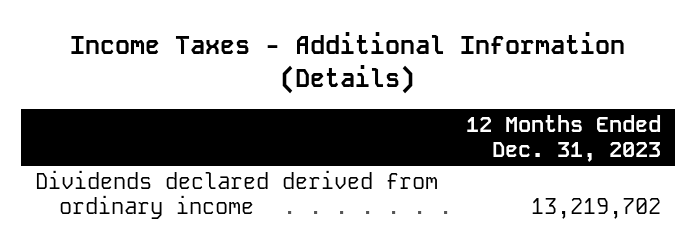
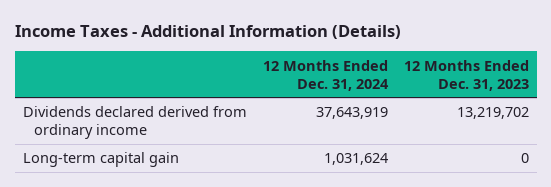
- | 12 Months Ended Dec. 31, 2023
+ | 12 Months Ended Dec. 31, 2024 | 12 Months Ended Dec. 31, 2023
+ Long-term capital gain | 1,031,624 | 0

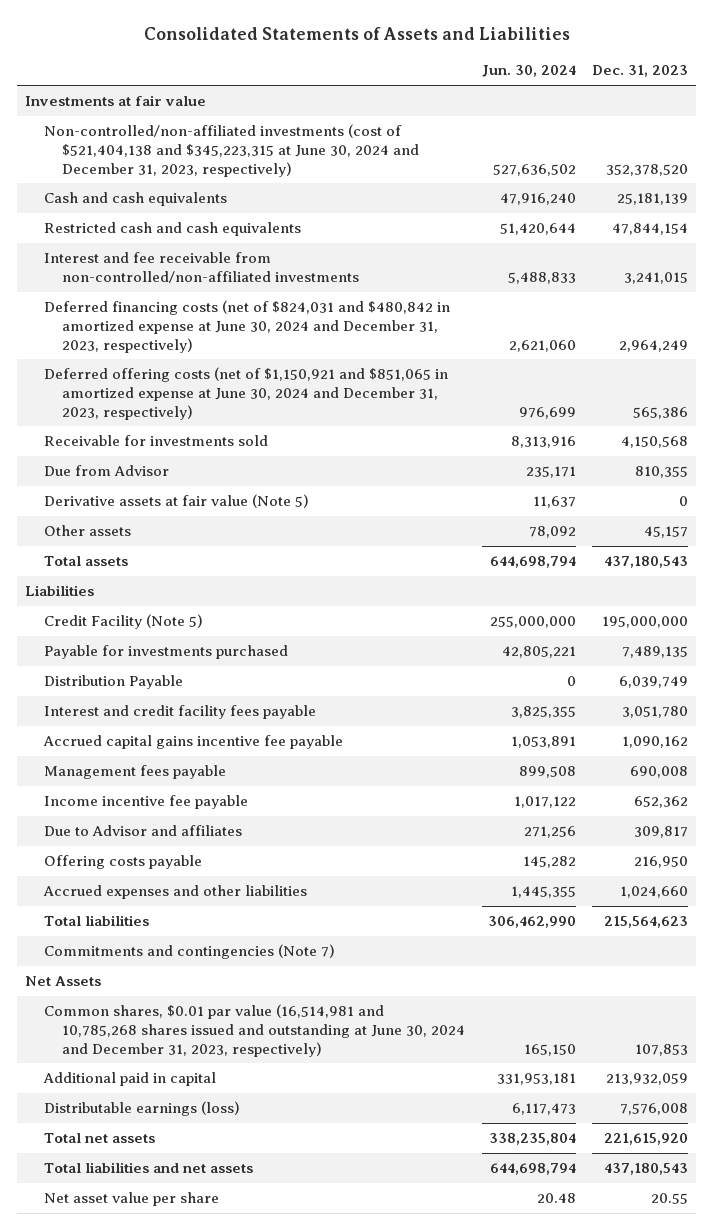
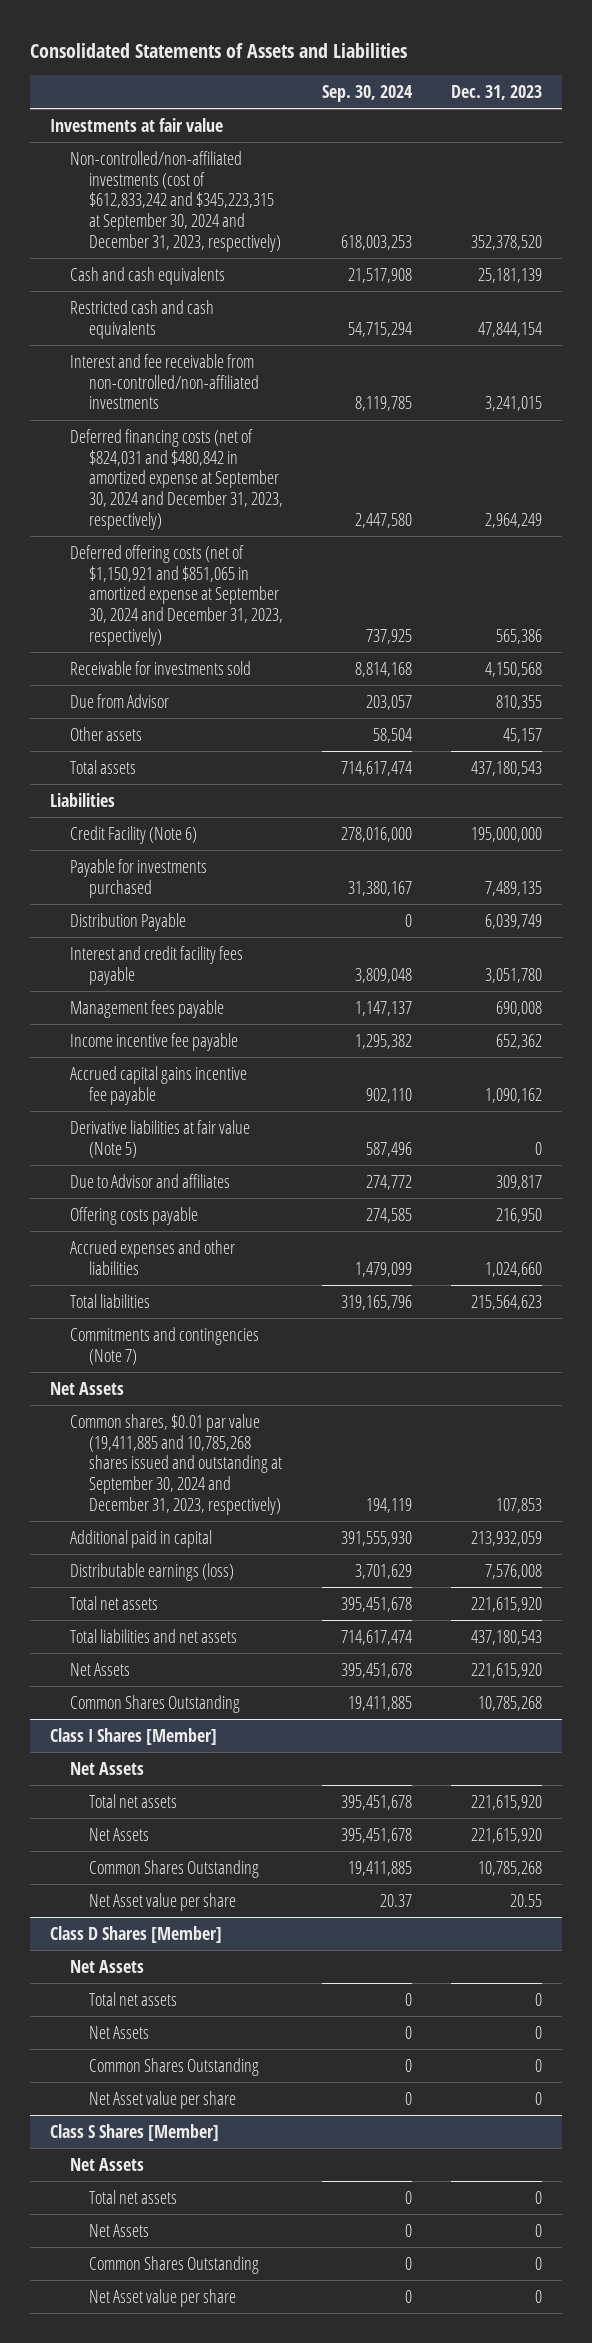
- | Jun. 30, 2024 | Dec. 31, 2023
+ | Sep. 30, 2024 | Dec. 31, 2023
- Non-controlled/non-affiliated investments (cost of $521,404,138 and $345,223,315 at June 30, 2024 and December 31, 2023, respectively) | 527,636,502 | 352,378,520
+ Non-controlled/non-affiliated investments (cost of $612,833,242 and $345,223,315 at September 30, 2024 and December 31, 2023, respectively) | 618,003,253 | 352,378,520
- Deferred financing costs (net of $824,031 and $480,842 in amortized expense at June 30, 2024 and December 31, 2023, respectively) | 2,621,060 | 2,964,249
- Deferred offering costs (net of $1,150,921 and $851,065 in amortized expense at June 30, 2024 and December 31, 2023, respectively) | 976,699 | 565,386
+ Deferred financing costs (net of $824,031 and $480,842 in amortized expense at September 30, 2024 and December 31, 2023, respectively) | 2,447,580 | 2,964,249
+ Deferred offering costs (net of $1,150,921 and $851,065 in amortized expense at September 30, 2024 and December 31, 2023, respectively) | 737,925 | 565,386
- Derivative assets at fair value (Note 5) | 11,637 | 0
- Credit Facility (Note 5) | 255,000,000 | 195,000,000
+ Credit Facility (Note 6) | 278,016,000 | 195,000,000
moved down: Accrued capital gains incentive fee payable | 902,110 | 1,090,162
+ Derivative liabilities at fair value (Note 5) | 587,496 | 0
- Common shares, $0.01 par value (16,514,981 and 10,785,268 shares issued and outstanding at June 30, 2024 and December 31, 2023, respectively) | 165,150 | 107,853
+ Common shares, $0.01 par value (19,411,885 and 10,785,268 shares issued and outstanding at September 30, 2024 and December 31, 2023, respectively) | 194,119 | 107,853
- Net asset value per share | 20.48 | 20.55
+ Net Assets | 395,451,678 | 221,615,920
+ Common Shares Outstanding | 19,411,885 | 10,785,268
+ Class I Shares [Member]
+ Net Assets
+ Total net assets | 395,451,678 | 221,615,920
+ Net Assets | 395,451,678 | 221,615,920
+ Common Shares Outstanding | 19,411,885 | 10,785,268
+ Net Asset value per share | 20.37 | 20.55
+ Class D Shares [Member]
+ Net Assets
+ Total net assets | 0 | 0
+ Net Assets | 0 | 0
+ Common Shares Outstanding | 0 | 0
+ Net Asset value per share | 0 | 0
+ Class S Shares [Member]
+ Net Assets
+ Total net assets | 0 | 0
+ Net Assets | 0 | 0
+ Common Shares Outstanding | 0 | 0
+ Net Asset value per share | 0 | 0

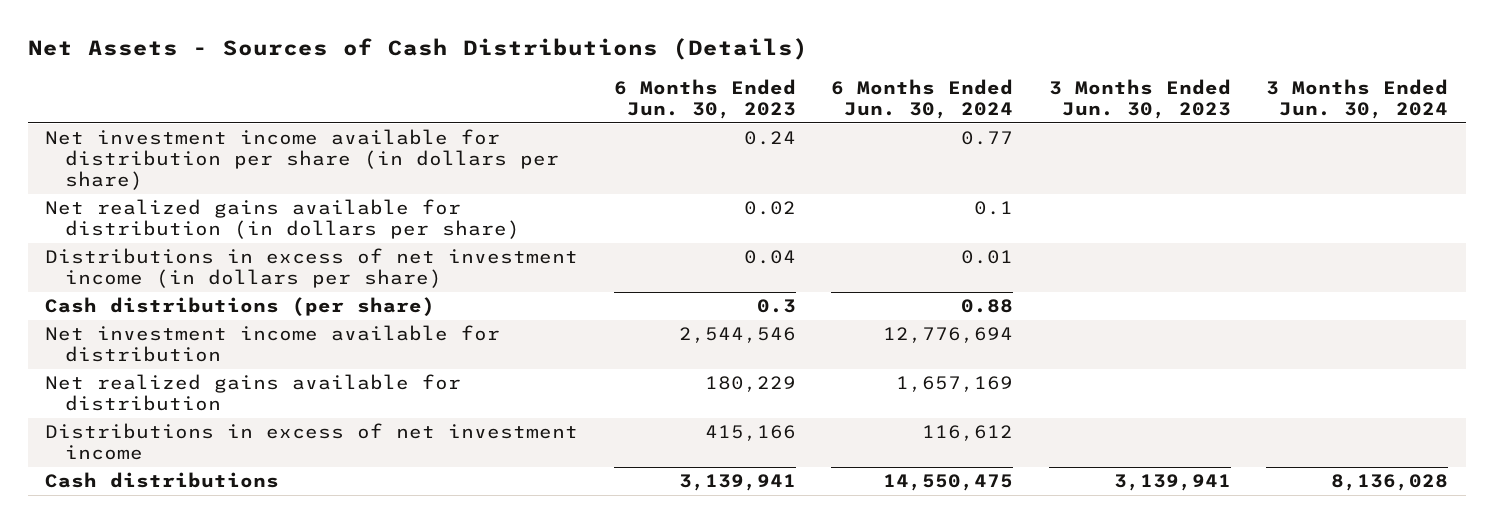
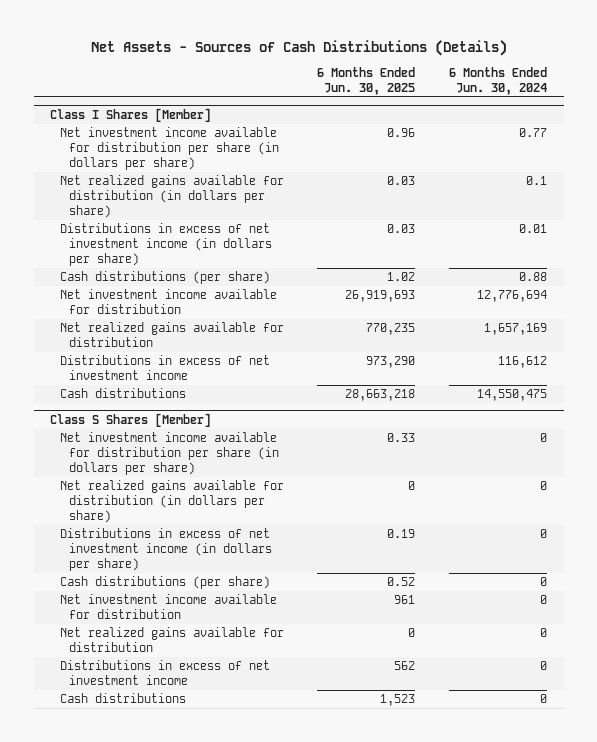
- | 6 Months Ended Jun. 30, 2023 | 6 Months Ended Jun. 30, 2024 | 3 Months Ended Jun. 30, 2023 | 3 Months Ended Jun. 30, 2024
+ | 6 Months Ended Jun. 30, 2025 | 6 Months Ended Jun. 30, 2024
+ Class I Shares [Member]
+ Class S Shares [Member]
+ Net investment income available for distribution per share (in dollars per share) | 0.33 | 0
+ Net realized gains available for distribution (in dollars per share) | 0 | 0
+ Distributions in excess of net investment income (in dollars per share) | 0.19 | 0
+ Cash distributions (per share) | 0.52 | 0
+ Net investment income available for distribution | 961 | 0
+ Net realized gains available for distribution | 0 | 0
+ Distributions in excess of net investment income | 562 | 0
+ Cash distributions | 1,523 | 0

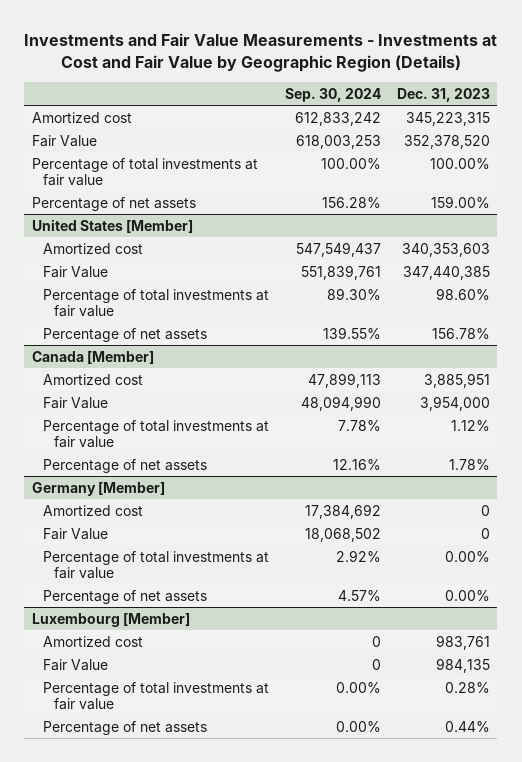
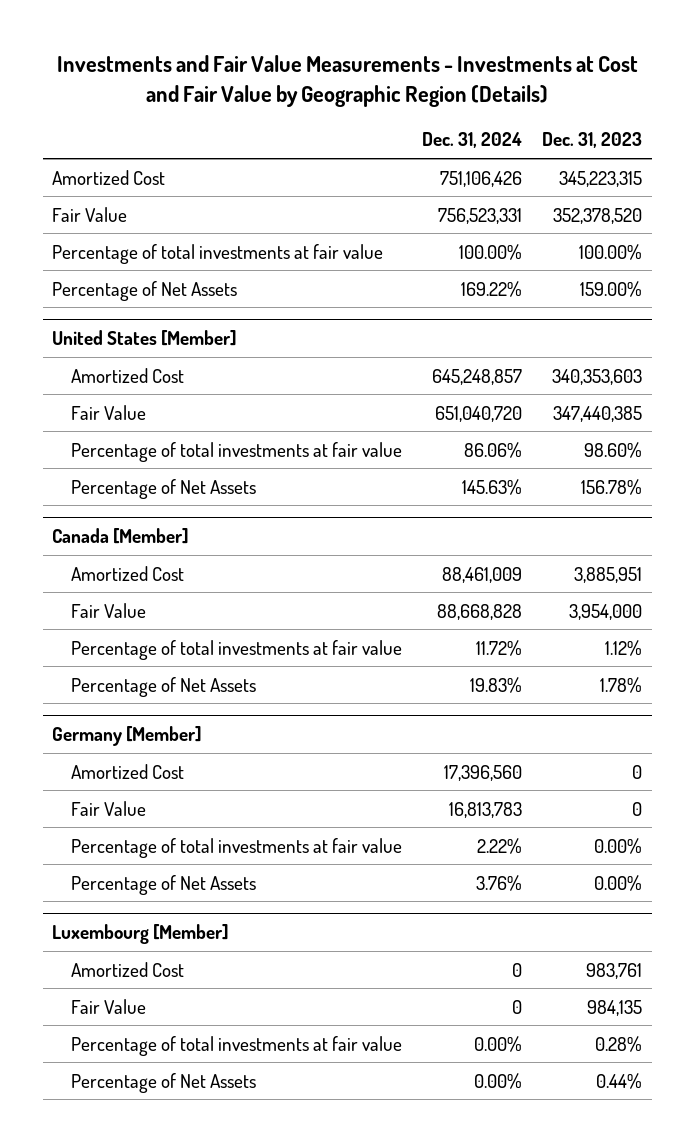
- | Sep. 30, 2024 | Dec. 31, 2023
+ | Dec. 31, 2024 | Dec. 31, 2023
- Amortized cost | 612,833,242 | 345,223,315
+ Amortized Cost | 751,106,426 | 345,223,315
- Percentage of net assets | 156.28% | 159.00%
+ Percentage of Net Assets | 169.22% | 159.00%
@ United States [Member]
- Amortized cost | 547,549,437 | 340,353,603
+ Amortized Cost | 645,248,857 | 340,353,603
- Percentage of net assets | 139.55% | 156.78%
+ Percentage of Net Assets | 145.63% | 156.78%
@ Canada [Member]
- Amortized cost | 47,899,113 | 3,885,951
+ Amortized Cost | 88,461,009 | 3,885,951
- Percentage of net assets | 12.16% | 1.78%
+ Percentage of Net Assets | 19.83% | 1.78%
@ Germany [Member]
- Amortized cost | 17,384,692 | 0
+ Amortized Cost | 17,396,560 | 0
- Percentage of net assets | 4.57% | 0.00%
+ Percentage of Net Assets | 3.76% | 0.00%
@ Luxembourg [Member]
- Amortized cost | 0 | 983,761
+ Amortized Cost | 0 | 983,761
- Percentage of net assets | 0.00% | 0.44%
+ Percentage of Net Assets | 0.00% | 0.44%

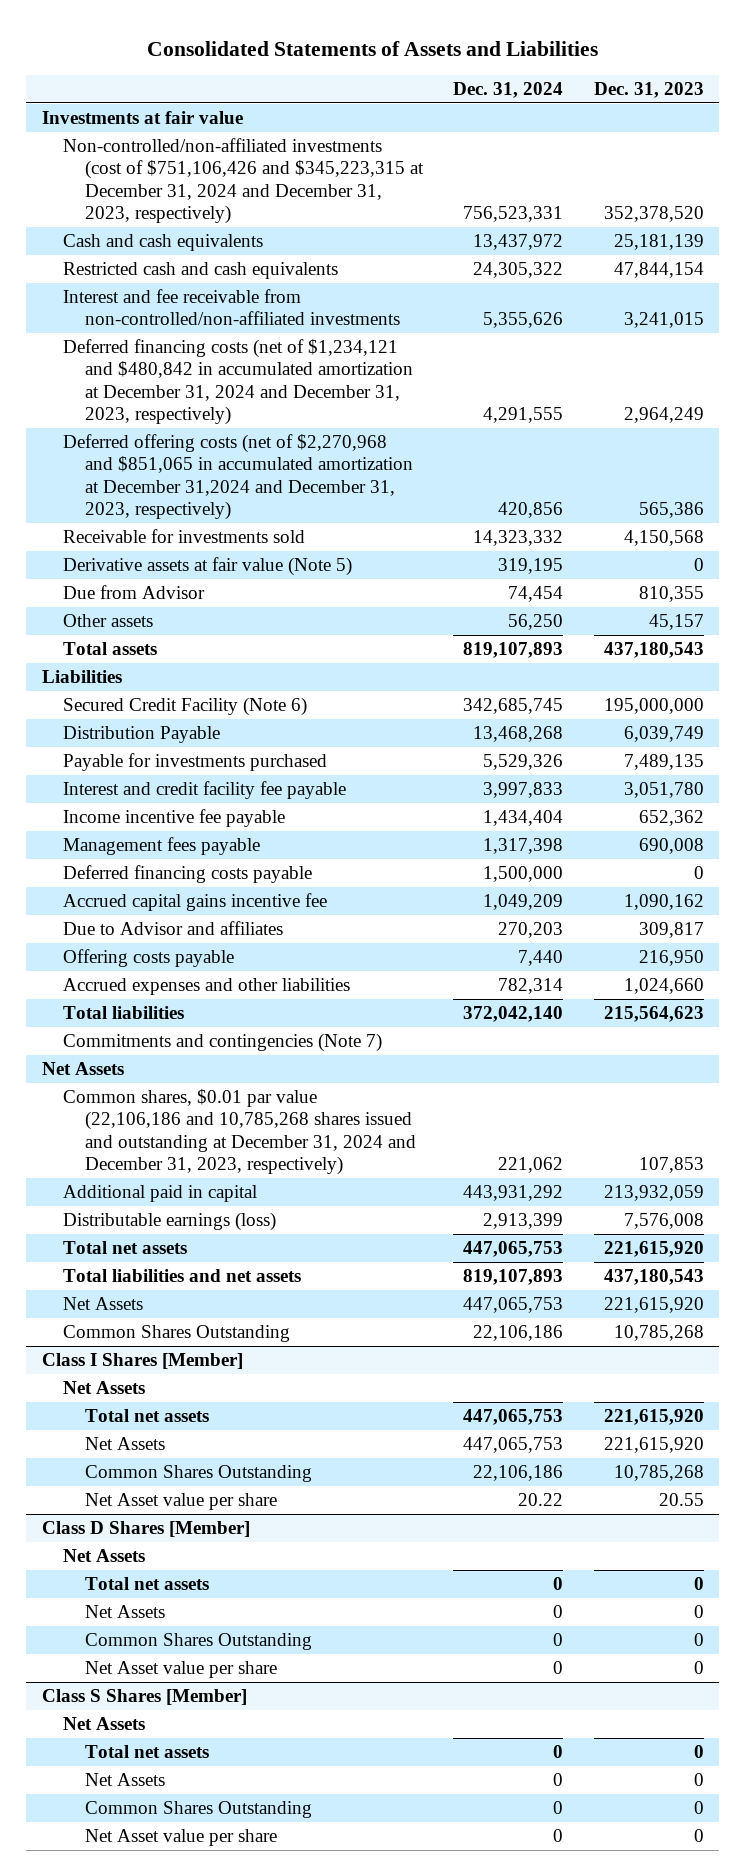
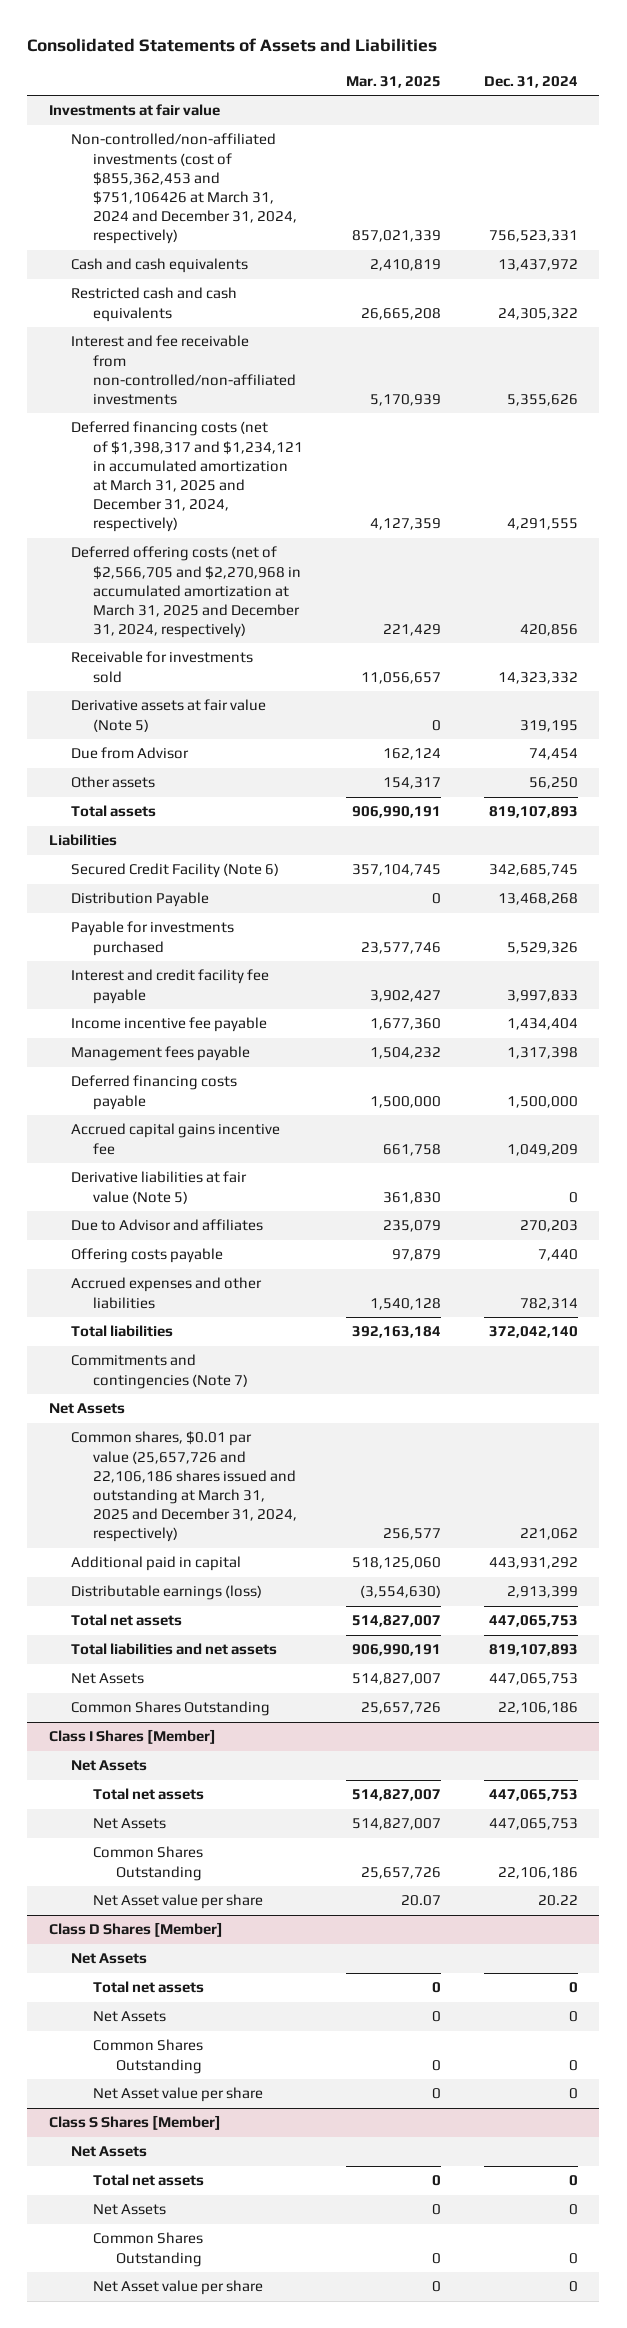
- | Dec. 31, 2024 | Dec. 31, 2023
+ | Mar. 31, 2025 | Dec. 31, 2024
- Non-controlled/non-affiliated investments (cost of $751,106,426 and $345,223,315 at December 31, 2024 and December 31, 2023, respectively) | 756,523,331 | 352,378,520
+ Non-controlled/non-affiliated investments (cost of $855,362,453 and $751,106426 at March 31, 2024 and December 31, 2024, respectively) | 857,021,339 | 756,523,331
- Deferred financing costs (net of $1,234,121 and $480,842 in accumulated amortization at December 31, 2024 and December 31, 2023, respectively) | 4,291,555 | 2,964,249
- Deferred offering costs (net of $2,270,968 and $851,065 in accumulated amortization at December 31,2024 and December 31, 2023, respectively) | 420,856 | 565,386
+ Deferred financing costs (net of $1,398,317 and $1,234,121 in accumulated amortization at March 31, 2025 and December 31, 2024, respectively) | 4,127,359 | 4,291,555
+ Deferred offering costs (net of $2,566,705 and $2,270,968 in accumulated amortization at March 31, 2025 and December 31, 2024, respectively) | 221,429 | 420,856
+ Derivative liabilities at fair value (Note 5) | 361,830 | 0
- Common shares, $0.01 par value (22,106,186 and 10,785,268 shares issued and outstanding at December 31, 2024 and December 31, 2023, respectively) | 221,062 | 107,853
+ Common shares, $0.01 par value (25,657,726 and 22,106,186 shares issued and outstanding at March 31, 2025 and December 31, 2024, respectively) | 256,577 | 221,062

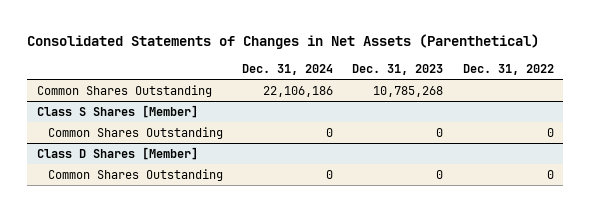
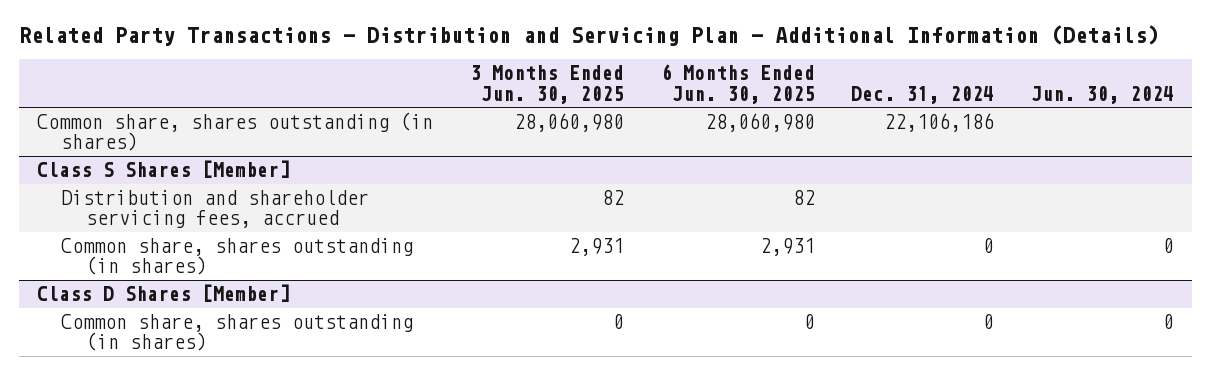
- Consolidated Statements of Changes in Net Assets (Parenthetical)
+ Related Party Transactions - Distribution and Servicing Plan - Additional Information (Details)
- | Dec. 31, 2024 | Dec. 31, 2023 | Dec. 31, 2022
+ | 3 Months Ended Jun. 30, 2025 | 6 Months Ended Jun. 30, 2025 | Dec. 31, 2024 | Jun. 30, 2024
- Common Shares Outstanding | 22,106,186 | 10,785,268 |
+ Common share, shares outstanding (in shares) | 28,060,980 | 28,060,980 | 22,106,186 |
@ Class S Shares [Member]
- Common Shares Outstanding | 0 | 0 | 0
+ Distribution and shareholder servicing fees, accrued | 82 | 82 | |
+ Common share, shares outstanding (in shares) | 2,931 | 2,931 | 0 | 0
@ Class D Shares [Member]
- Common Shares Outstanding | 0 | 0 | 0
+ Common share, shares outstanding (in shares) | 0 | 0 | 0 | 0

